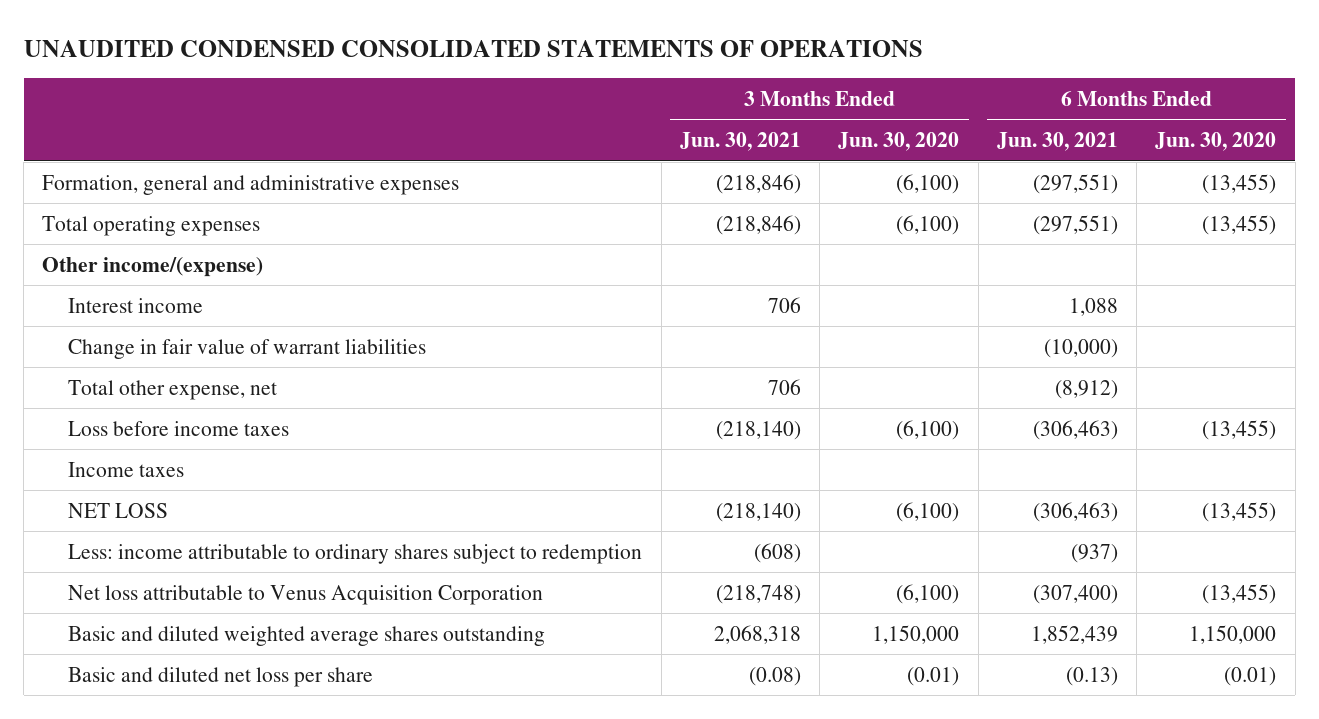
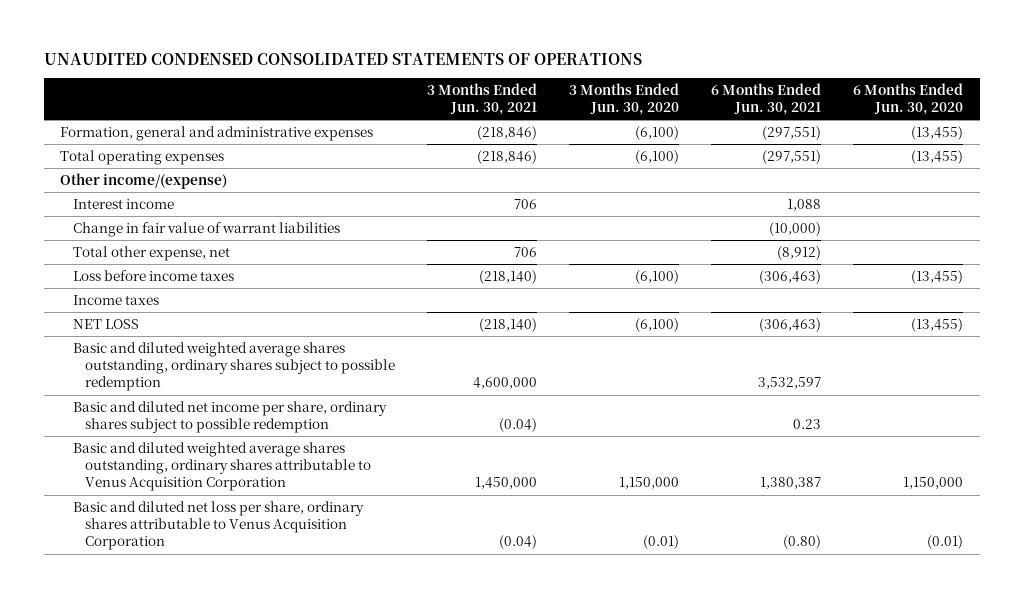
- Less: income attributable to ordinary shares subject to redemption | (608) | | (937) |
- Net loss attributable to Venus Acquisition Corporation | (218,748) | (6,100) | (307,400) | (13,455)
- Basic and diluted weighted average shares outstanding | 2,068,318 | 1,150,000 | 1,852,439 | 1,150,000
- Basic and diluted net loss per share | (0.08) | (0.01) | (0.13) | (0.01)
+ Basic and diluted weighted average shares outstanding, ordinary shares subject to possible redemption | 4,600,000 | | 3,532,597 |
+ Basic and diluted net income per share, ordinary shares subject to possible redemption | (0.04) | | 0.23 |
+ Basic and diluted weighted average shares outstanding, ordinary shares attributable to Venus Acquisition Corporation | 1,450,000 | 1,150,000 | 1,380,387 | 1,150,000
+ Basic and diluted net loss per share, ordinary shares attributable to Venus Acquisition Corporation | (0.04) | (0.01) | (0.80) | (0.01)

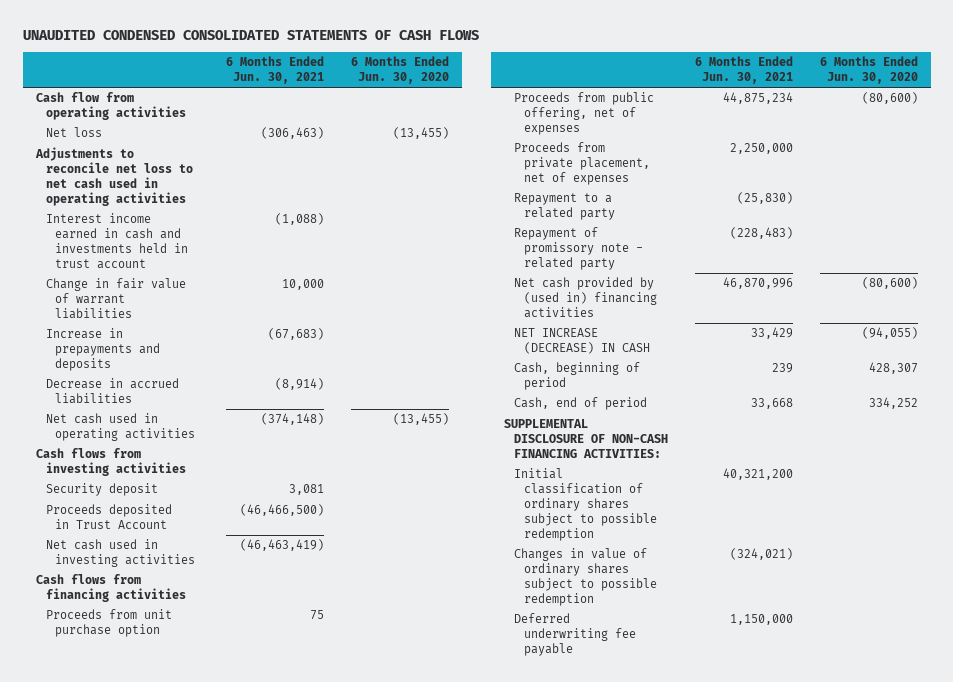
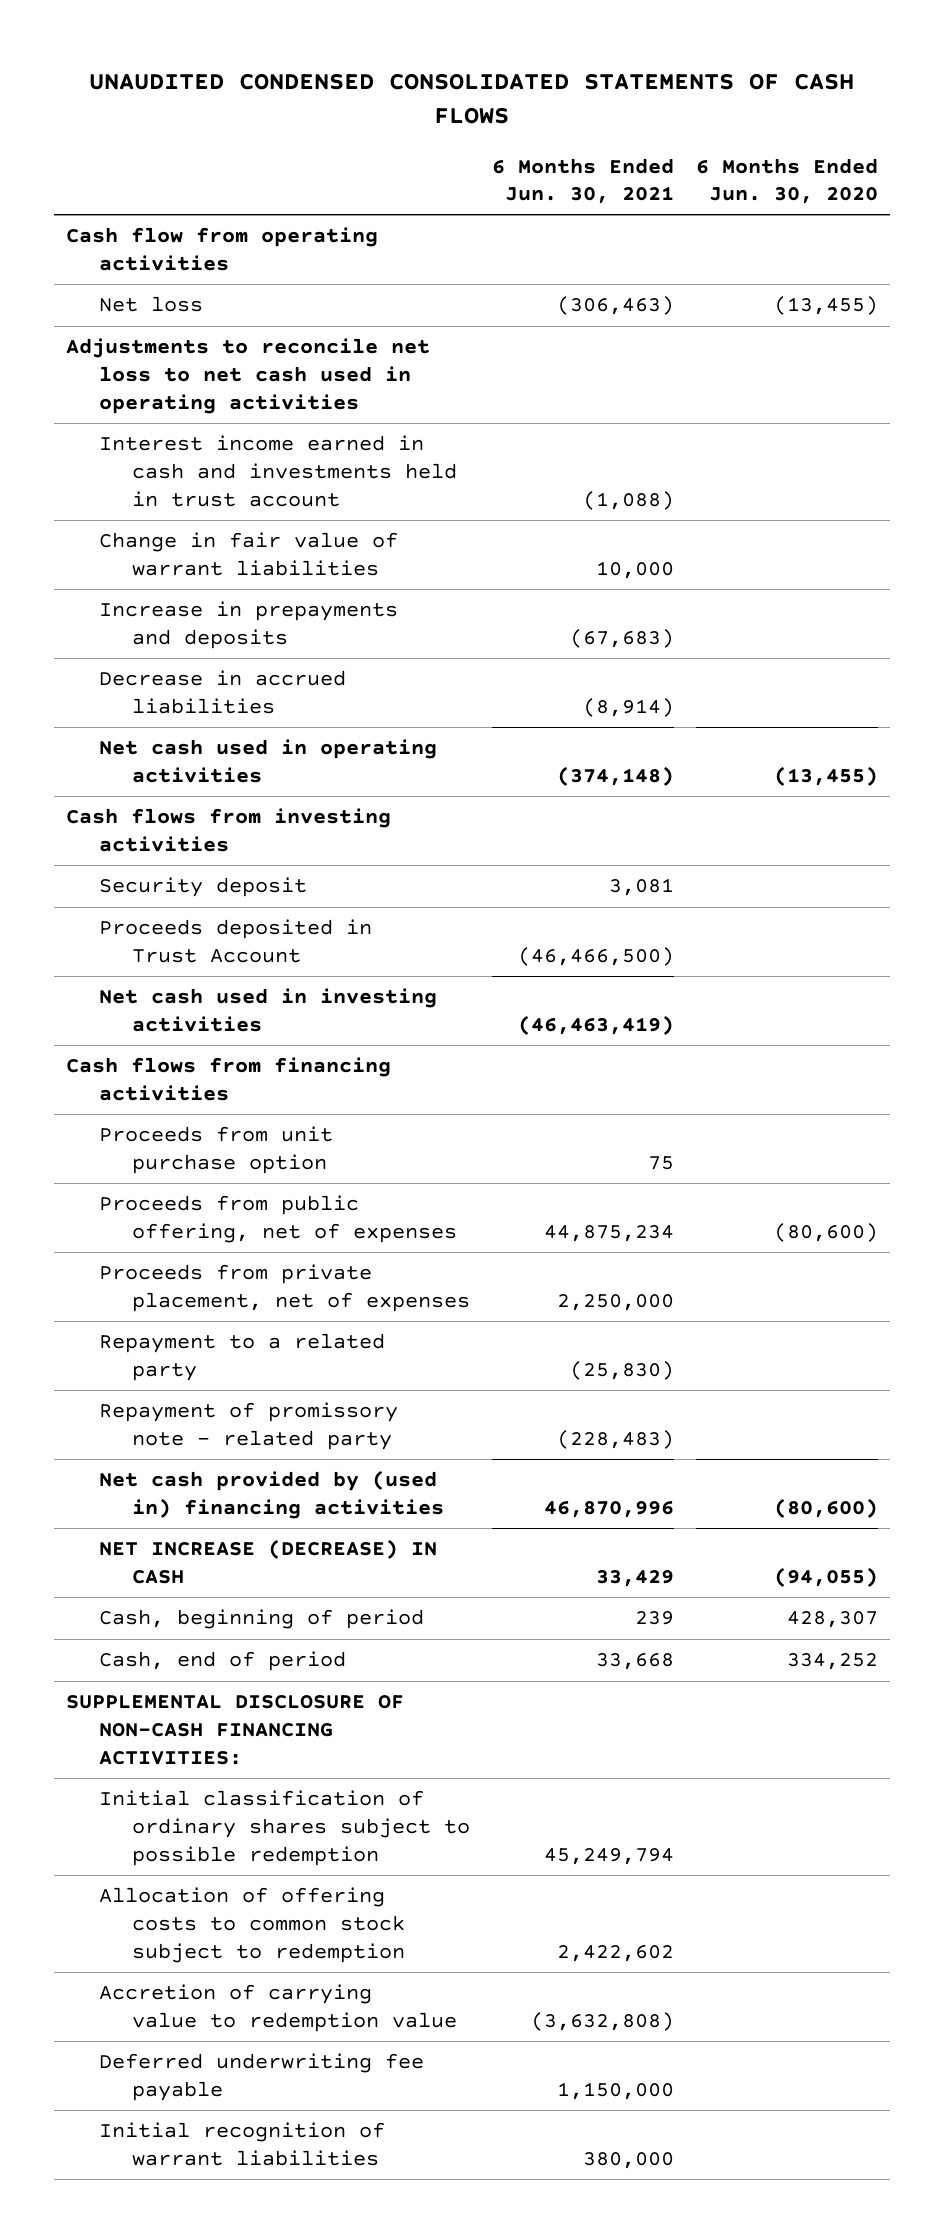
- Initial classification of ordinary shares subject to possible redemption | 40,321,200 |
- Changes in value of ordinary shares subject to possible redemption | (324,021) |
+ Initial classification of ordinary shares subject to possible redemption | 45,249,794 |
+ Allocation of offering costs to common stock subject to redemption | 2,422,602 |
+ Accretion of carrying value to redemption value | (3,632,808) |
+ Initial recognition of warrant liabilities | 380,000 |

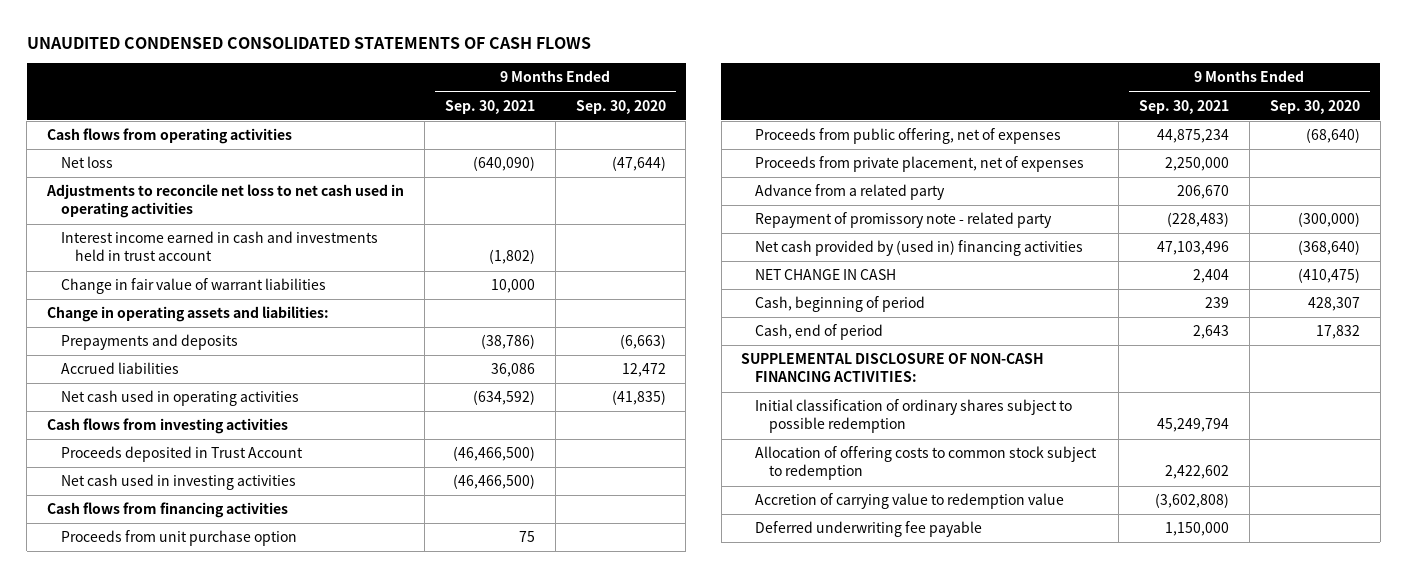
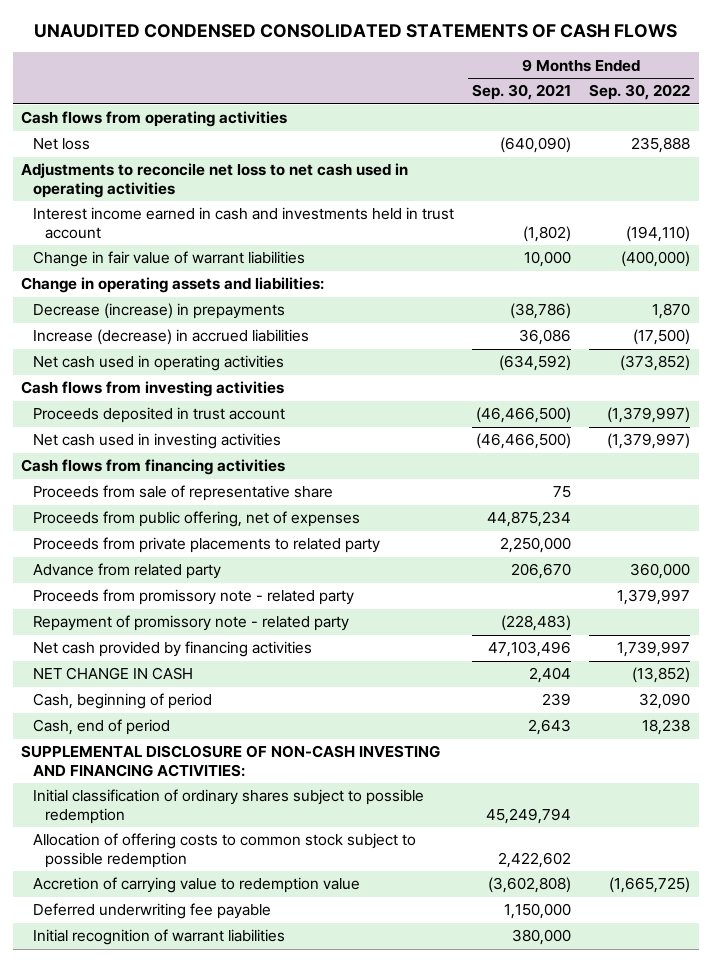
- | 9 Months Ended Sep. 30, 2021 | 9 Months Ended Sep. 30, 2020
+ | 9 Months Ended Sep. 30, 2021 | 9 Months Ended Sep. 30, 2022
- Prepayments and deposits | (38,786) | (6,663)
- Accrued liabilities | 36,086 | 12,472
+ Decrease (increase) in prepayments | (38,786) | 1,870
+ Increase (decrease) in accrued liabilities | 36,086 | (17,500)
- Proceeds deposited in Trust Account | (46,466,500) |
+ Proceeds deposited in trust account | (46,466,500) | (1,379,997)
- Proceeds from unit purchase option | 75 |
+ Proceeds from sale of representative share | 75 |
- Proceeds from private placement, net of expenses | 2,250,000 |
- Advance from a related party | 206,670 |
+ Proceeds from private placements to related party | 2,250,000 |
+ Advance from related party | 206,670 | 360,000
+ Proceeds from promissory note - related party | | 1,379,997
- Net cash provided by (used in) financing activities | 47,103,496 | (368,640)
+ Net cash provided by financing activities | 47,103,496 | 1,739,997
- SUPPLEMENTAL DISCLOSURE OF NON-CASH FINANCING ACTIVITIES:
+ SUPPLEMENTAL DISCLOSURE OF NON-CASH INVESTING AND FINANCING ACTIVITIES:
- Allocation of offering costs to common stock subject to redemption | 2,422,602 |
+ Allocation of offering costs to common stock subject to possible redemption | 2,422,602 |
+ Initial recognition of warrant liabilities | 380,000 |

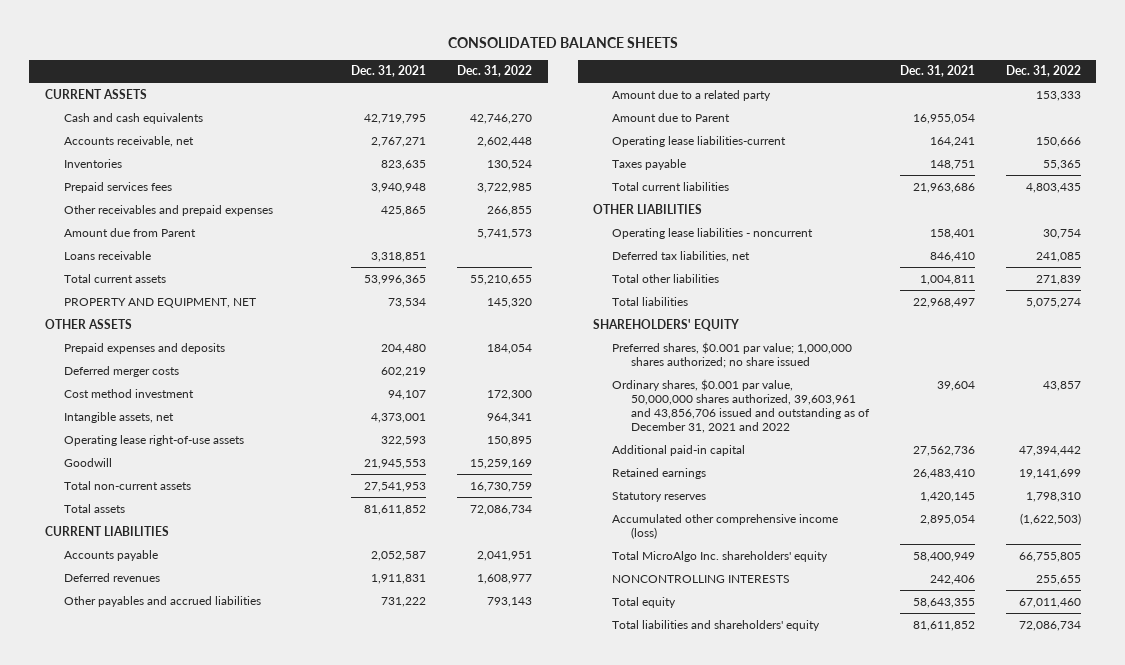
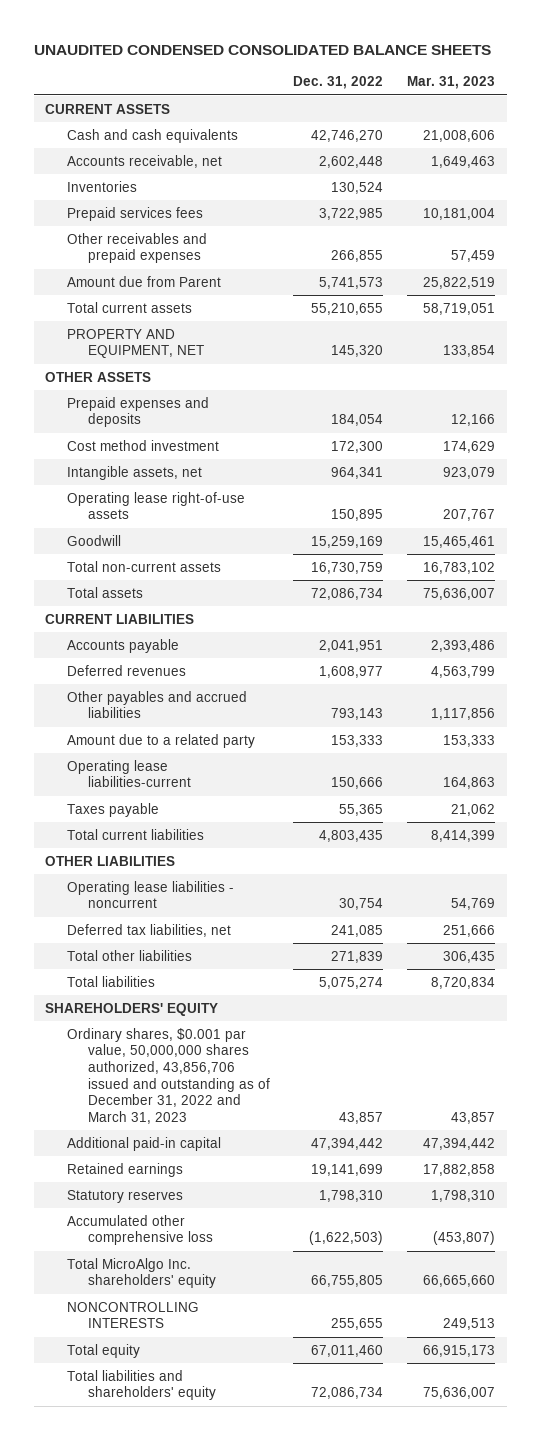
- CONSOLIDATED BALANCE SHEETS
+ UNAUDITED CONDENSED CONSOLIDATED BALANCE SHEETS
- | Dec. 31, 2021 | Dec. 31, 2022
+ | Dec. 31, 2022 | Mar. 31, 2023
- Loans receivable | 3,318,851 |
- Deferred merger costs | 602,219 |
- Amount due to Parent | 16,955,054 |
- Preferred shares, $0.001 par value; 1,000,000 shares authorized; no share issued
- Ordinary shares, $0.001 par value, 50,000,000 shares authorized, 39,603,961 and 43,856,706 issued and outstanding as of December 31, 2021 and 2022 | 39,604 | 43,857
+ Ordinary shares, $0.001 par value, 50,000,000 shares authorized, 43,856,706 issued and outstanding as of December 31, 2022 and March 31, 2023 | 43,857 | 43,857
- Accumulated other comprehensive income (loss) | 2,895,054 | (1,622,503)
+ Accumulated other comprehensive loss | (1,622,503) | (453,807)

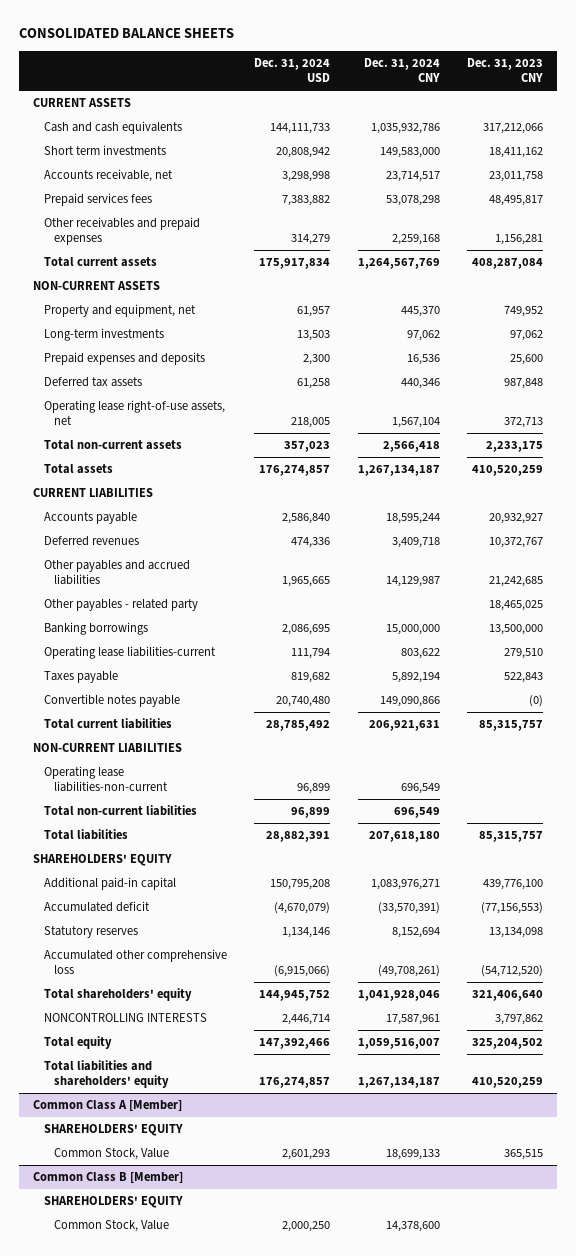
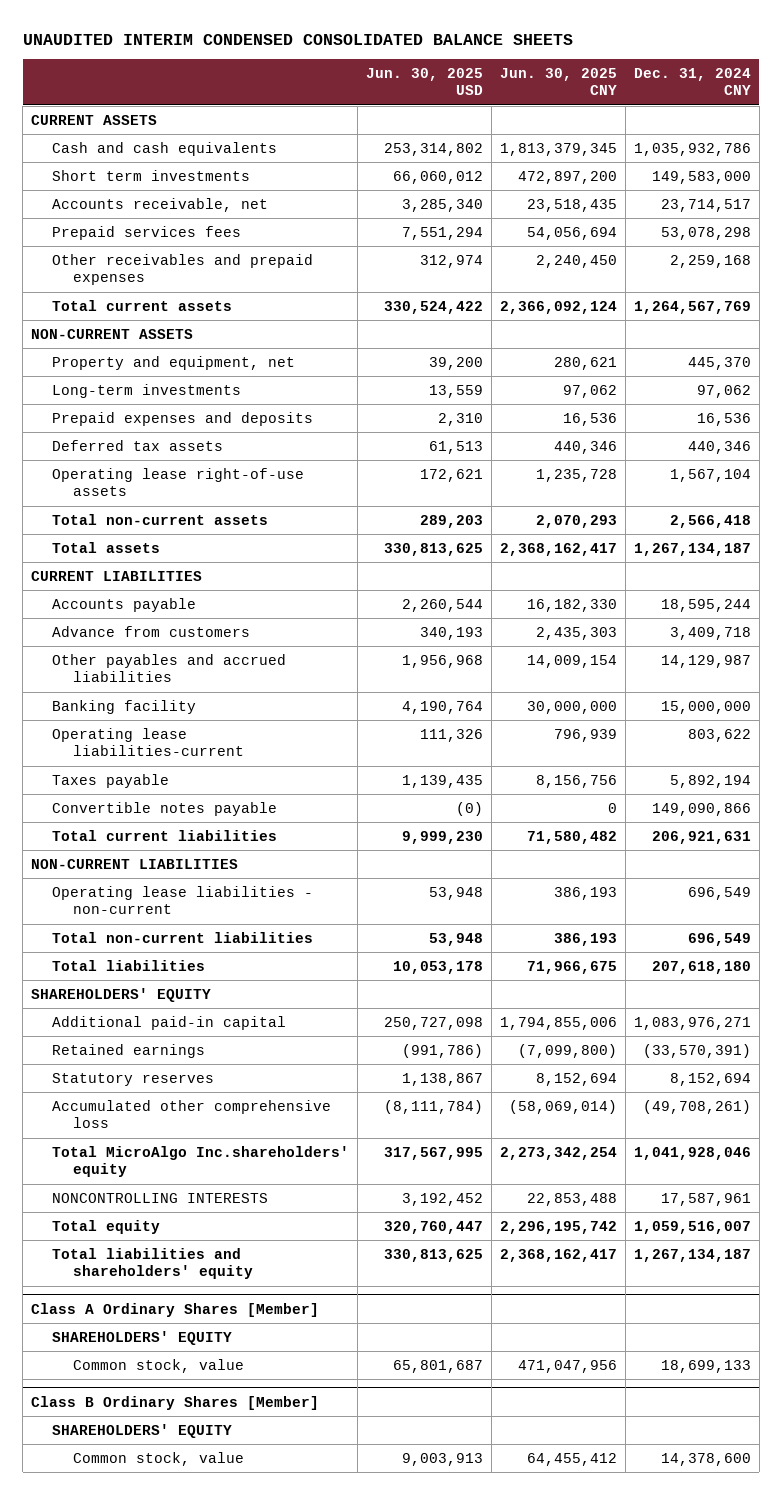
- CONSOLIDATED BALANCE SHEETS
+ UNAUDITED INTERIM CONDENSED CONSOLIDATED BALANCE SHEETS
- | Dec. 31, 2024 USD | Dec. 31, 2024 CNY | Dec. 31, 2023 CNY
+ | Jun. 30, 2025 USD | Jun. 30, 2025 CNY | Dec. 31, 2024 CNY
- Operating lease right-of-use assets, net | 218,005 | 1,567,104 | 372,713
+ Operating lease right-of-use assets | 172,621 | 1,235,728 | 1,567,104
- Deferred revenues | 474,336 | 3,409,718 | 10,372,767
+ Advance from customers | 340,193 | 2,435,303 | 3,409,718
- Other payables - related party | | | 18,465,025
- Banking borrowings | 2,086,695 | 15,000,000 | 13,500,000
+ Banking facility | 4,190,764 | 30,000,000 | 15,000,000
- Operating lease liabilities-non-current | 96,899 | 696,549 |
+ Operating lease liabilities - non-current | 53,948 | 386,193 | 696,549
- Accumulated deficit | (4,670,079) | (33,570,391) | (77,156,553)
+ Retained earnings | (991,786) | (7,099,800) | (33,570,391)
- Total shareholders' equity | 144,945,752 | 1,041,928,046 | 321,406,640
+ Total MicroAlgo Inc.shareholders' equity | 317,567,995 | 2,273,342,254 | 1,041,928,046
- Common Class A [Member]
+ Class A Ordinary Shares [Member]
- Common Stock, Value | 2,601,293 | 18,699,133 | 365,515
- Common Class B [Member]
+ Common stock, value | 65,801,687 | 471,047,956 | 18,699,133
+ Class B Ordinary Shares [Member]
- Common Stock, Value | 2,000,250 | 14,378,600 |
+ Common stock, value | 9,003,913 | 64,455,412 | 14,378,600

